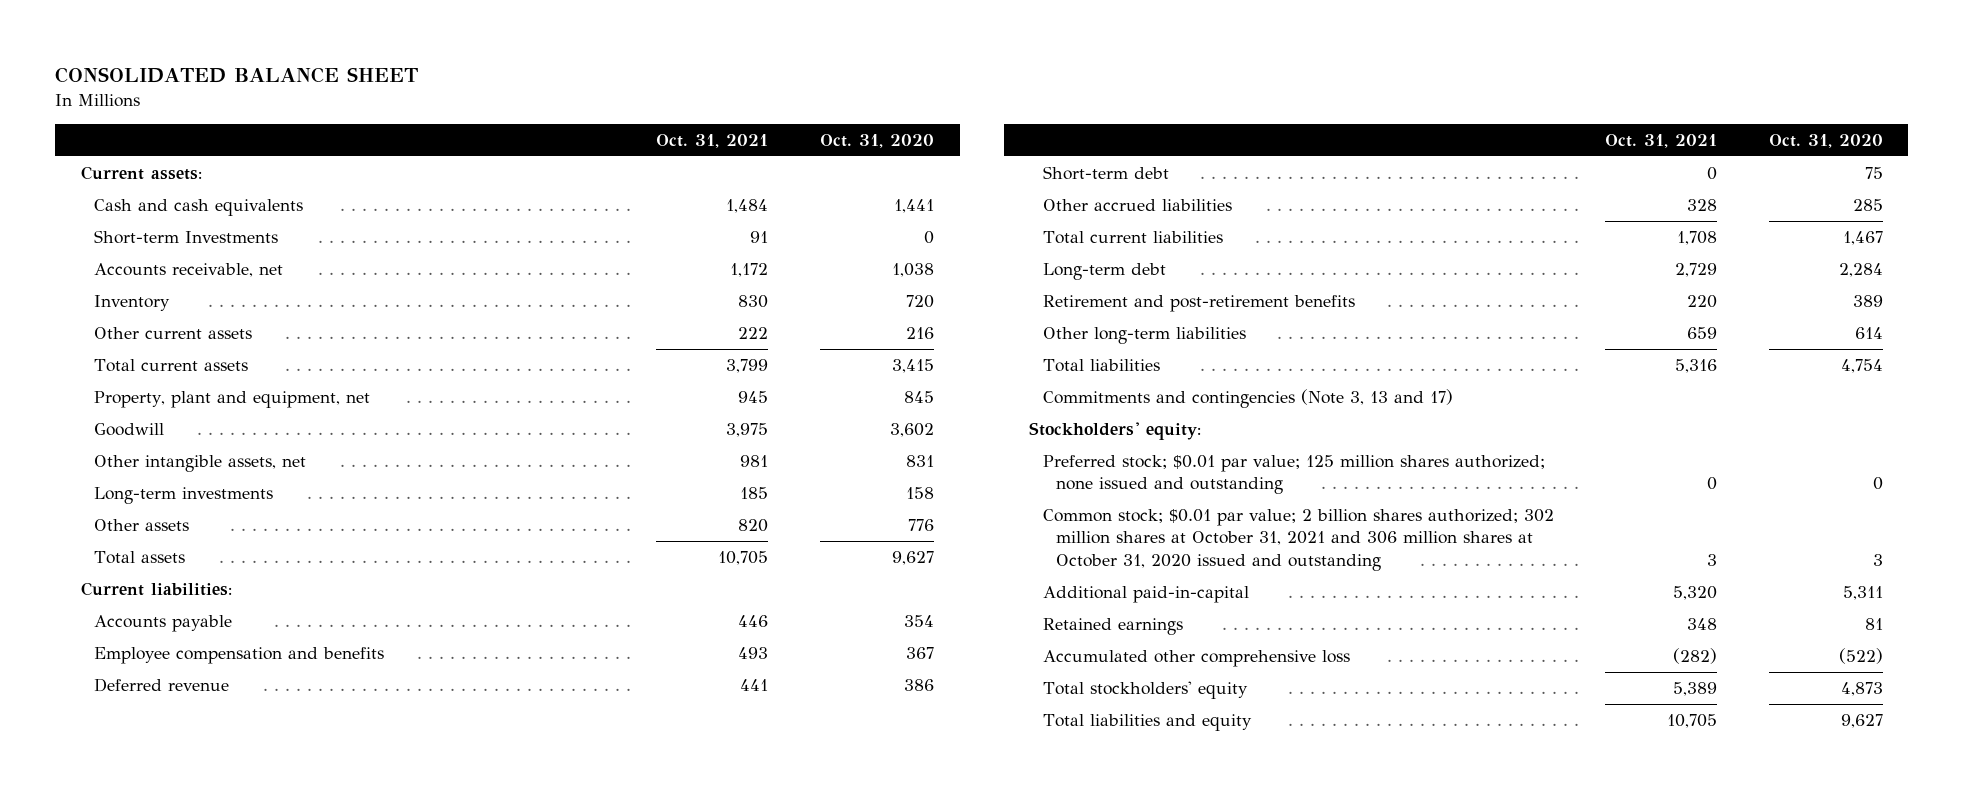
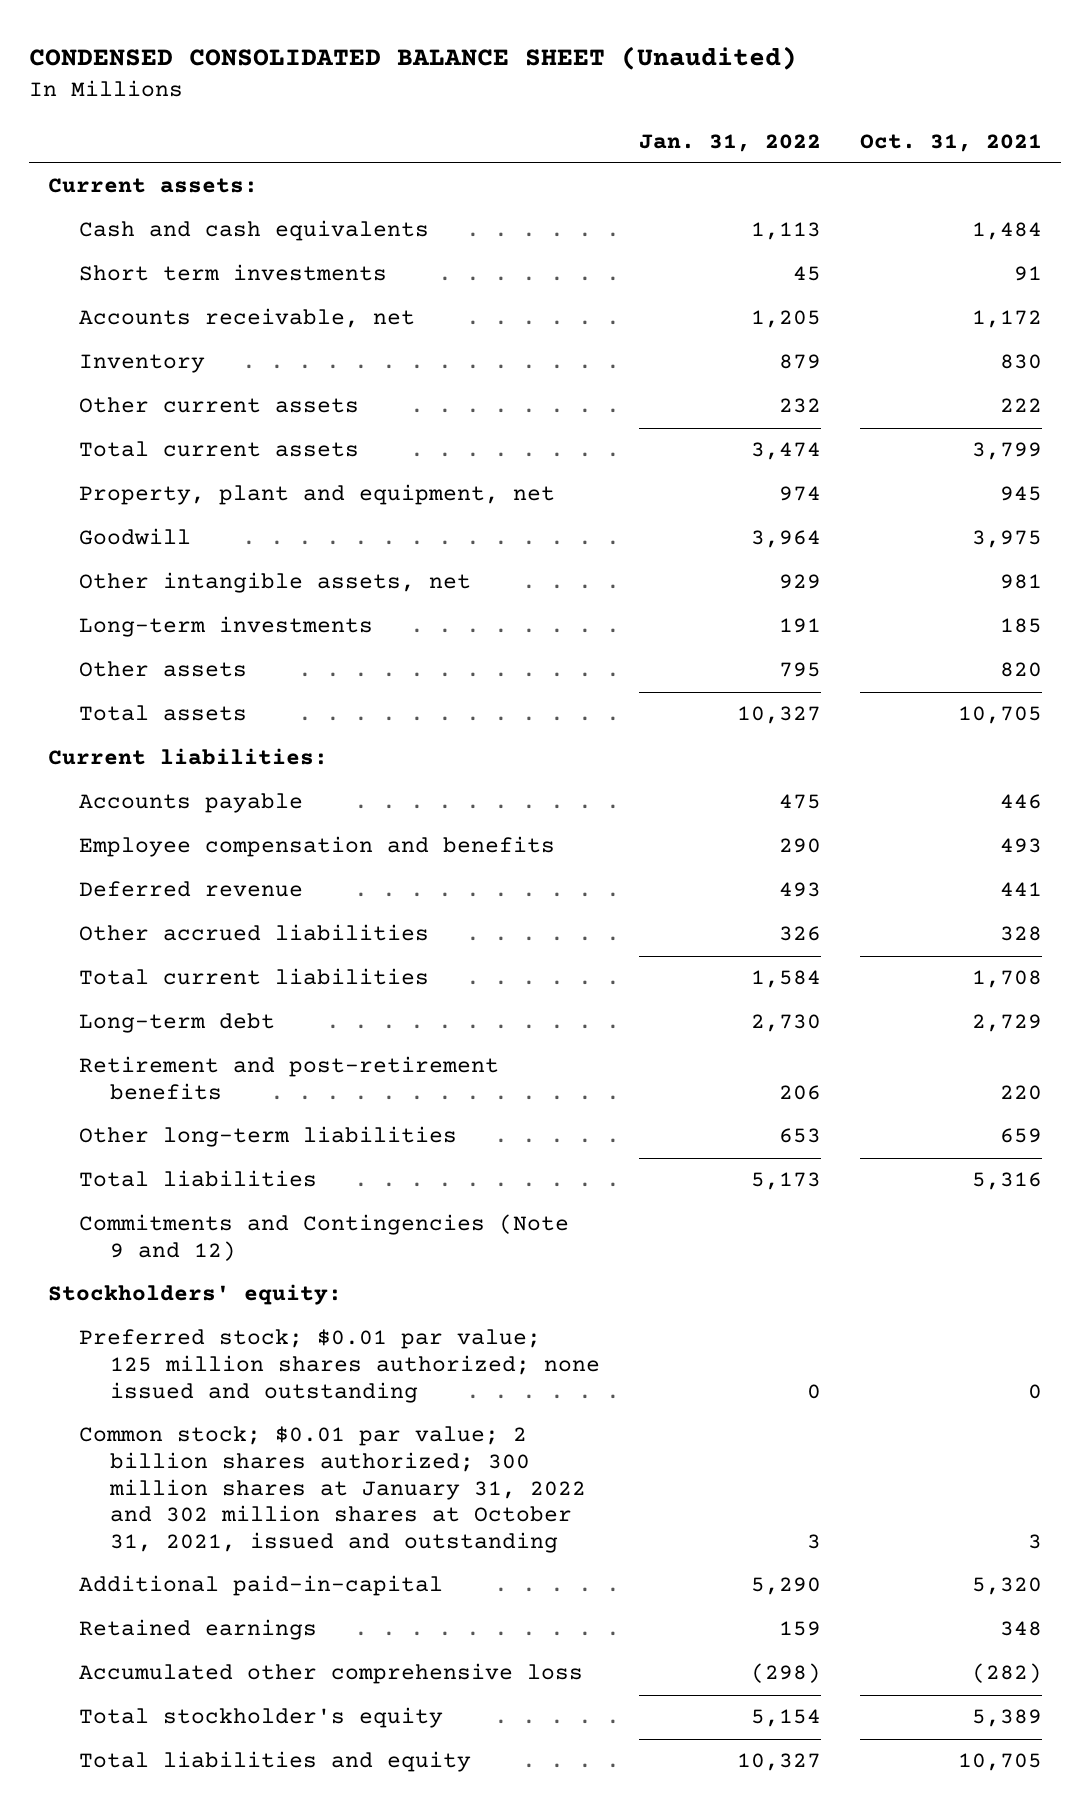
- CONSOLIDATED BALANCE SHEET
+ CONDENSED CONSOLIDATED BALANCE SHEET (Unaudited)
- | Oct. 31, 2021 | Oct. 31, 2020
+ | Jan. 31, 2022 | Oct. 31, 2021
- Short-term Investments | 91 | 0
+ Short term investments | 45 | 91
- Short-term debt | 0 | 75
- Commitments and contingencies (Note 3, 13 and 17)
+ Commitments and Contingencies (Note 9 and 12)
- Common stock; $0.01 par value; 2 billion shares authorized; 302 million shares at October 31, 2021 and 306 million shares at October 31, 2020 issued and outstanding | 3 | 3
+ Common stock; $0.01 par value; 2 billion shares authorized; 300 million shares at January 31, 2022 and 302 million shares at October 31, 2021, issued and outstanding | 3 | 3
- Total stockholders' equity | 5,389 | 4,873
+ Total stockholder's equity | 5,154 | 5,389

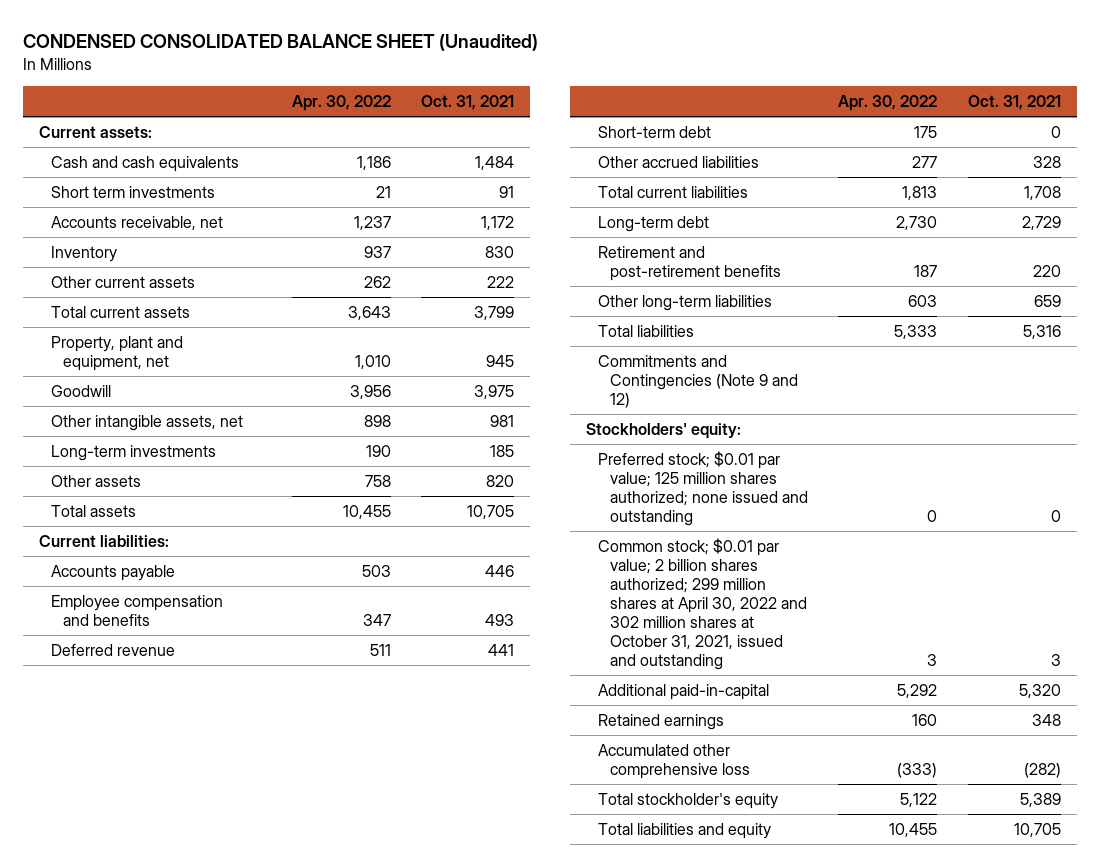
- | Jan. 31, 2022 | Oct. 31, 2021
+ | Apr. 30, 2022 | Oct. 31, 2021
+ Short-term debt | 175 | 0
- Common stock; $0.01 par value; 2 billion shares authorized; 300 million shares at January 31, 2022 and 302 million shares at October 31, 2021, issued and outstanding | 3 | 3
+ Common stock; $0.01 par value; 2 billion shares authorized; 299 million shares at April 30, 2022 and 302 million shares at October 31, 2021, issued and outstanding | 3 | 3

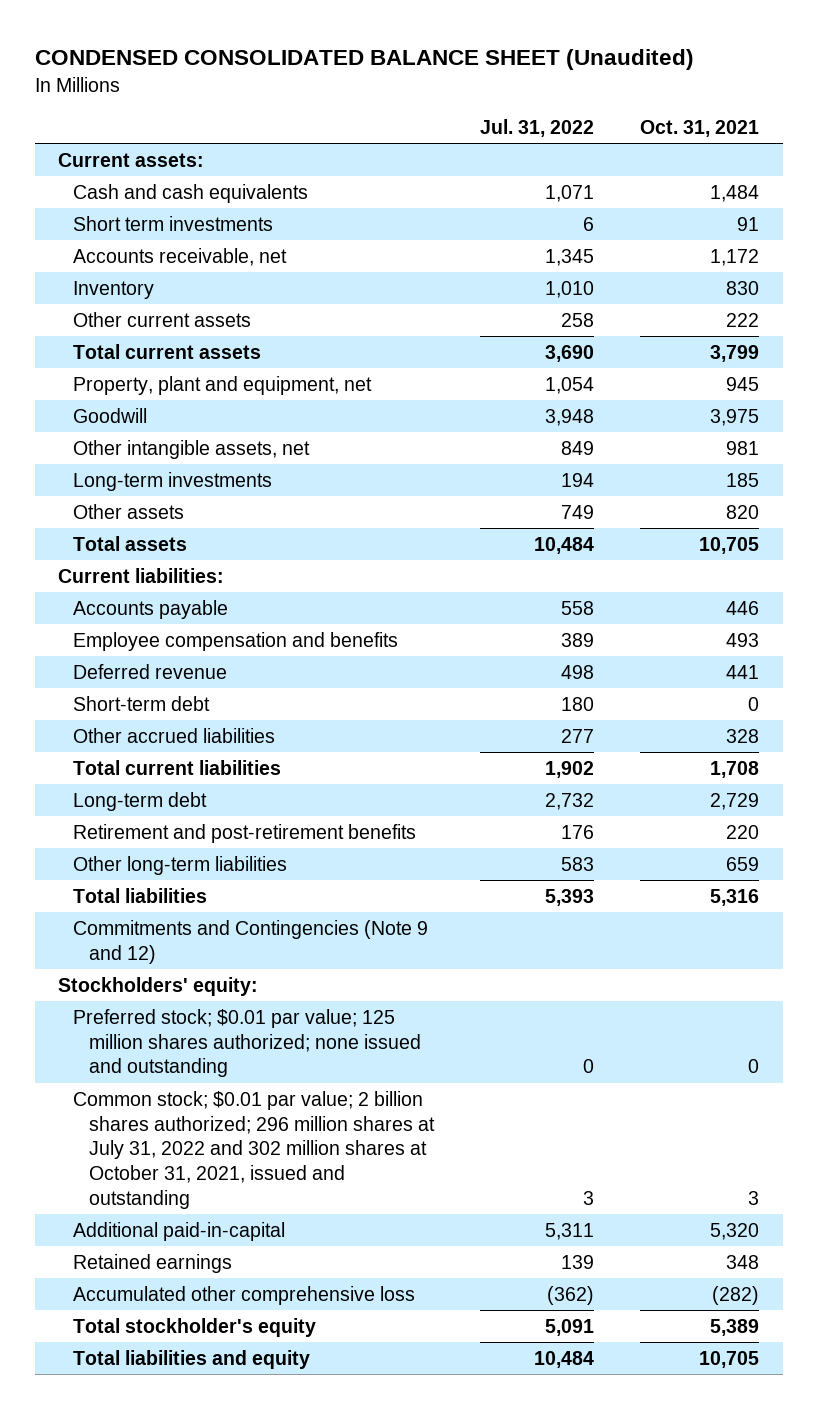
- | Apr. 30, 2022 | Oct. 31, 2021
+ | Jul. 31, 2022 | Oct. 31, 2021
- Common stock; $0.01 par value; 2 billion shares authorized; 299 million shares at April 30, 2022 and 302 million shares at October 31, 2021, issued and outstanding | 3 | 3
+ Common stock; $0.01 par value; 2 billion shares authorized; 296 million shares at July 31, 2022 and 302 million shares at October 31, 2021, issued and outstanding | 3 | 3

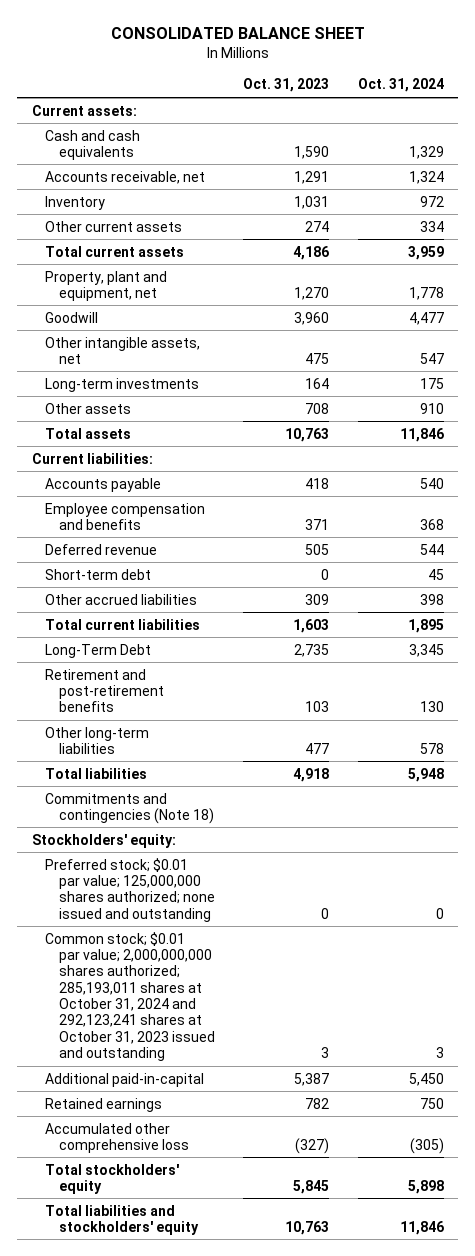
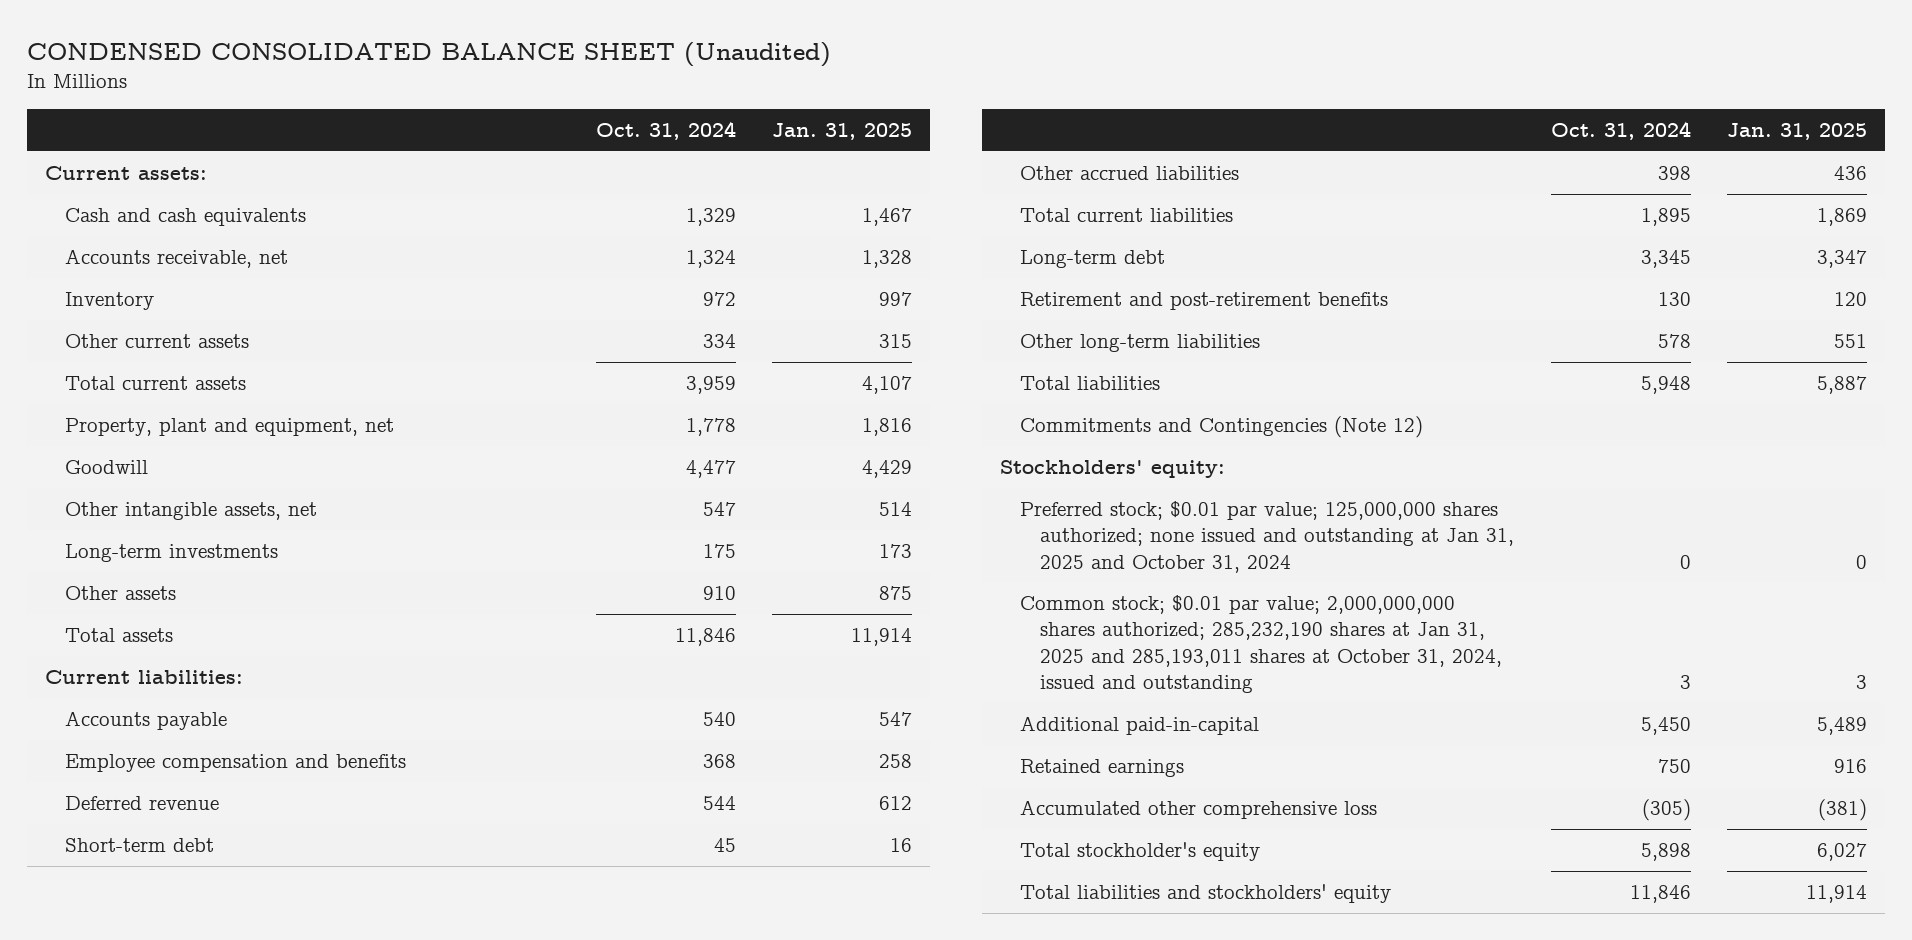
- CONSOLIDATED BALANCE SHEET
+ CONDENSED CONSOLIDATED BALANCE SHEET (Unaudited)
- | Oct. 31, 2023 | Oct. 31, 2024
+ | Oct. 31, 2024 | Jan. 31, 2025
- Long-Term Debt | 2,735 | 3,345
+ Long-term debt | 3,345 | 3,347
- Commitments and contingencies (Note 18)
+ Commitments and Contingencies (Note 12)
- Preferred stock; $0.01 par value; 125,000,000 shares authorized; none issued and outstanding | 0 | 0
- Common stock; $0.01 par value; 2,000,000,000 shares authorized; 285,193,011 shares at October 31, 2024 and 292,123,241 shares at October 31, 2023 issued and outstanding | 3 | 3
+ Preferred stock; $0.01 par value; 125,000,000 shares authorized; none issued and outstanding at Jan 31, 2025 and October 31, 2024 | 0 | 0
+ Common stock; $0.01 par value; 2,000,000,000 shares authorized; 285,232,190 shares at Jan 31, 2025 and 285,193,011 shares at October 31, 2024, issued and outstanding | 3 | 3
- Total stockholders' equity | 5,845 | 5,898
+ Total stockholder's equity | 5,898 | 6,027

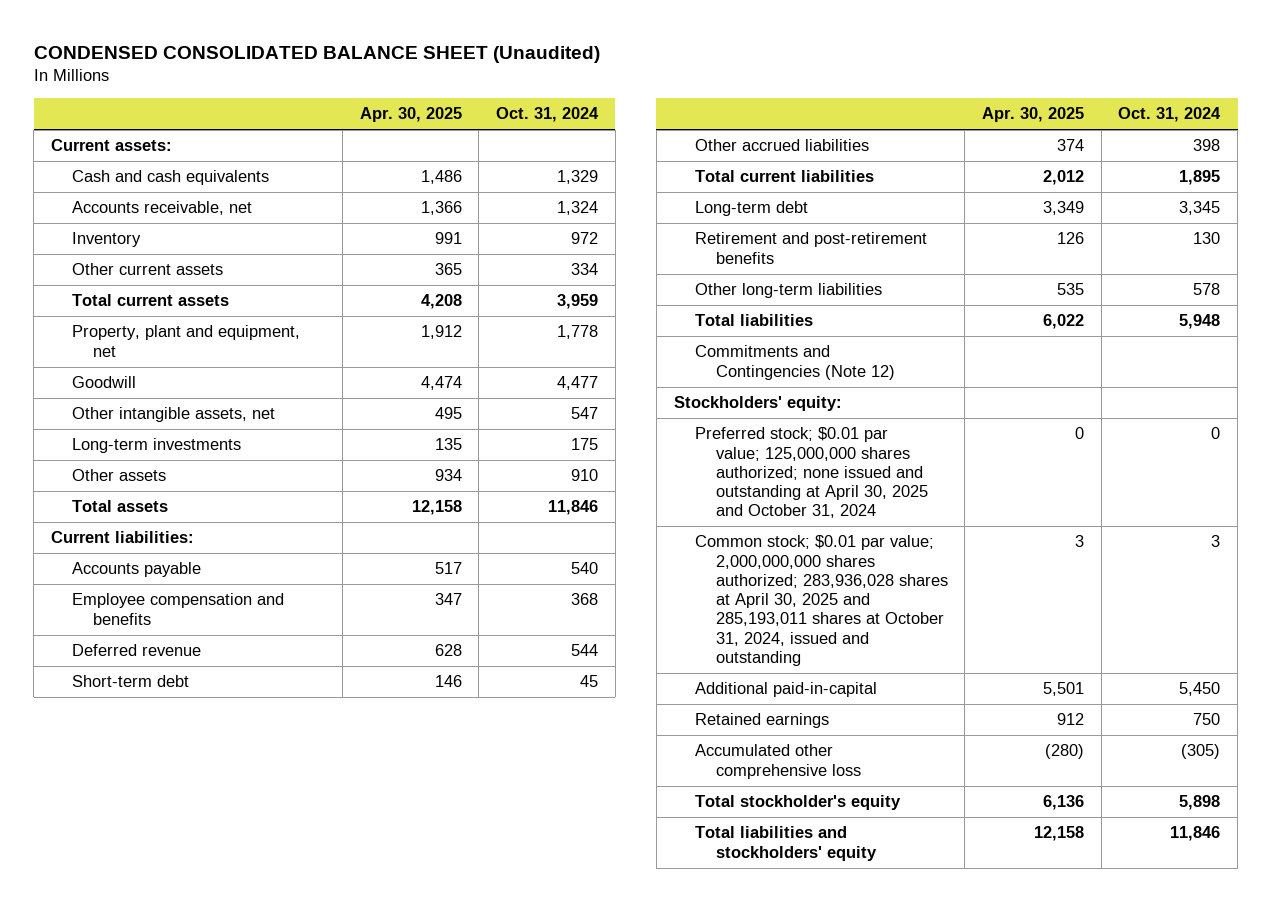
- | Oct. 31, 2024 | Jan. 31, 2025
+ | Apr. 30, 2025 | Oct. 31, 2024
- Preferred stock; $0.01 par value; 125,000,000 shares authorized; none issued and outstanding at Jan 31, 2025 and October 31, 2024 | 0 | 0
- Common stock; $0.01 par value; 2,000,000,000 shares authorized; 285,232,190 shares at Jan 31, 2025 and 285,193,011 shares at October 31, 2024, issued and outstanding | 3 | 3
+ Preferred stock; $0.01 par value; 125,000,000 shares authorized; none issued and outstanding at April 30, 2025 and October 31, 2024 | 0 | 0
+ Common stock; $0.01 par value; 2,000,000,000 shares authorized; 283,936,028 shares at April 30, 2025 and 285,193,011 shares at October 31, 2024, issued and outstanding | 3 | 3

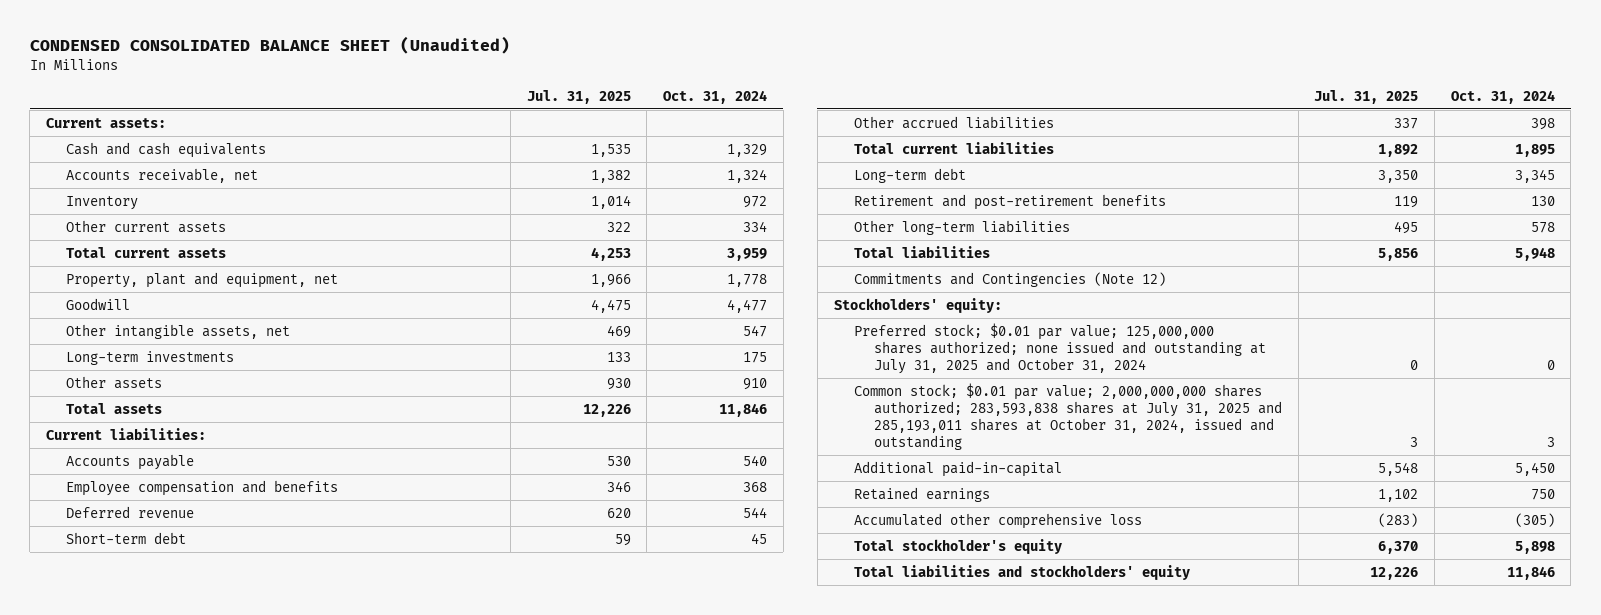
- | Apr. 30, 2025 | Oct. 31, 2024
+ | Jul. 31, 2025 | Oct. 31, 2024
- Preferred stock; $0.01 par value; 125,000,000 shares authorized; none issued and outstanding at April 30, 2025 and October 31, 2024 | 0 | 0
- Common stock; $0.01 par value; 2,000,000,000 shares authorized; 283,936,028 shares at April 30, 2025 and 285,193,011 shares at October 31, 2024, issued and outstanding | 3 | 3
+ Preferred stock; $0.01 par value; 125,000,000 shares authorized; none issued and outstanding at July 31, 2025 and October 31, 2024 | 0 | 0
+ Common stock; $0.01 par value; 2,000,000,000 shares authorized; 283,593,838 shares at July 31, 2025 and 285,193,011 shares at October 31, 2024, issued and outstanding | 3 | 3

